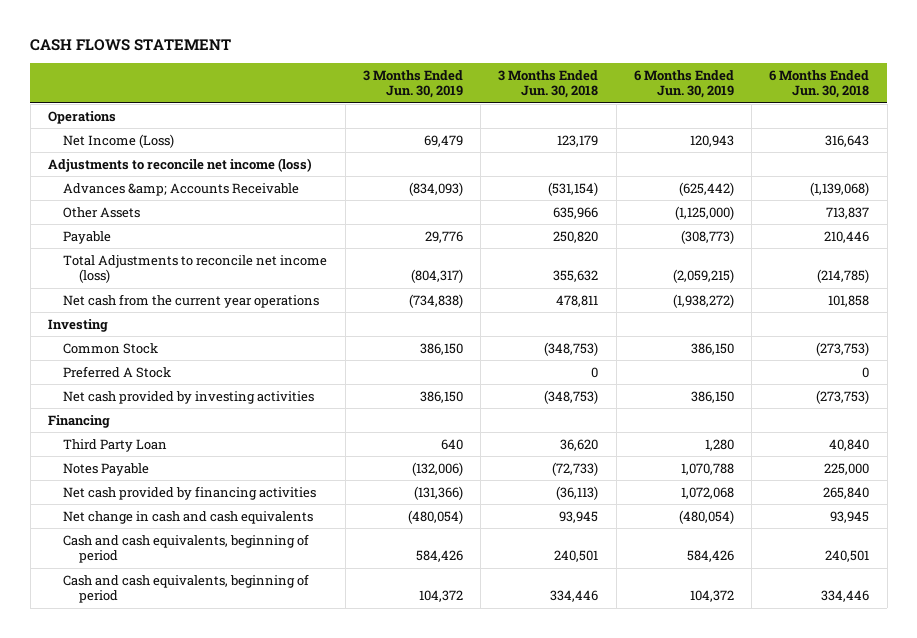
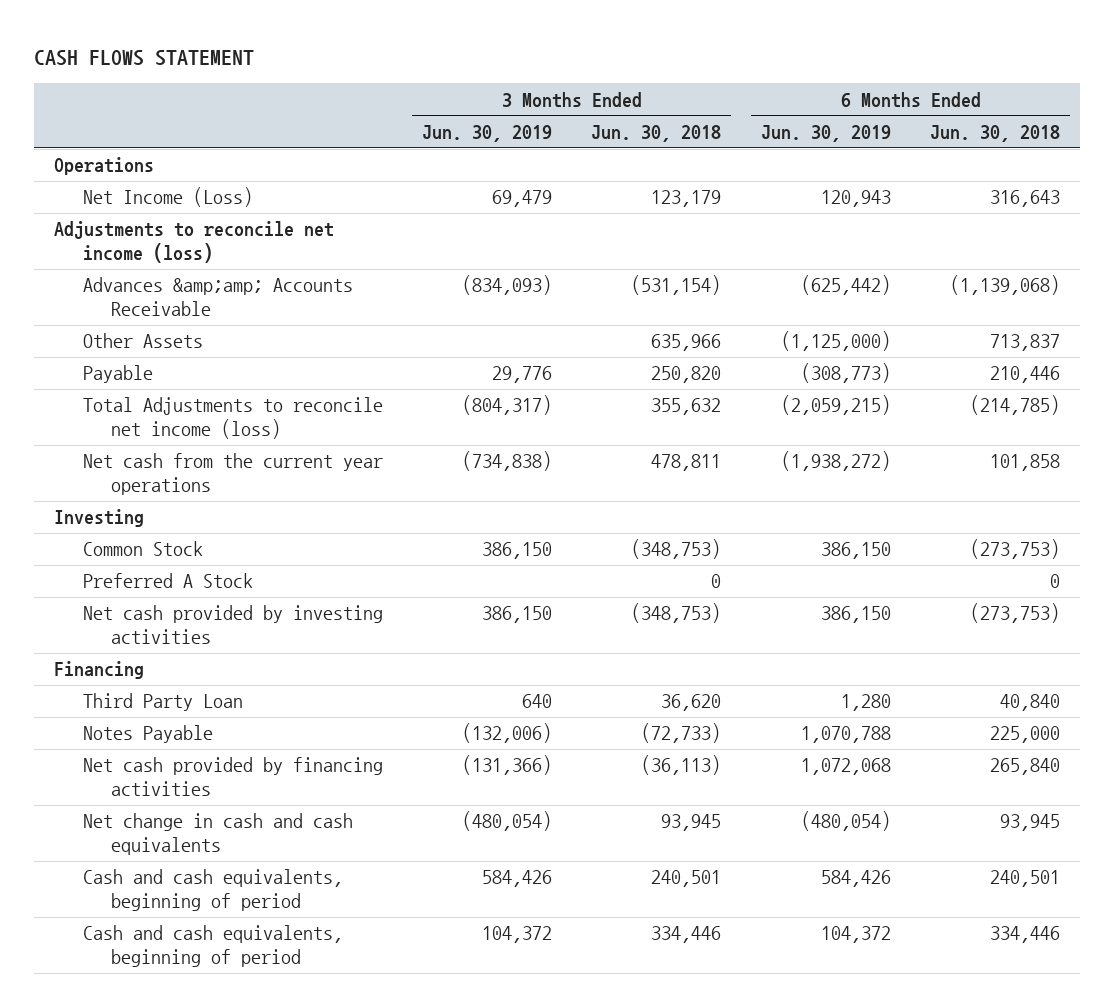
- Advances &amp; Accounts Receivable | (834,093) | (531,154) | (625,442) | (1,139,068)
+ Advances &amp;amp; Accounts Receivable | (834,093) | (531,154) | (625,442) | (1,139,068)

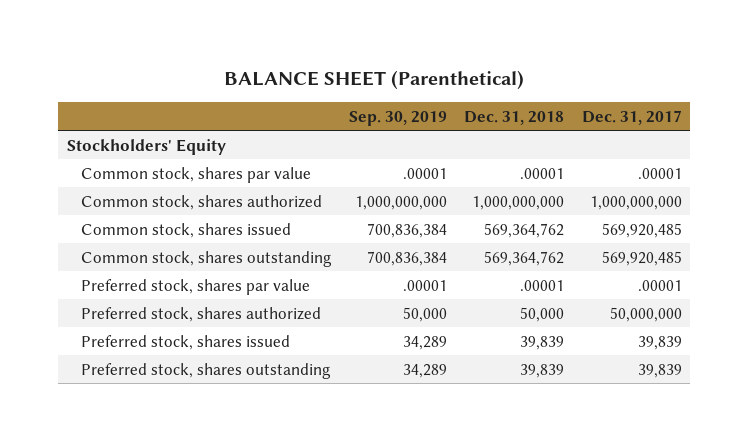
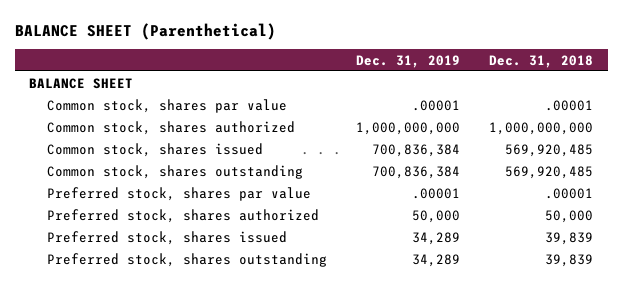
- | Sep. 30, 2019 | Dec. 31, 2018 | Dec. 31, 2017
+ | Dec. 31, 2019 | Dec. 31, 2018
- Stockholders' Equity
+ BALANCE SHEET
- Common stock, shares issued | 700,836,384 | 569,364,762 | 569,920,485
- Common stock, shares outstanding | 700,836,384 | 569,364,762 | 569,920,485
+ Common stock, shares issued | 700,836,384 | 569,920,485
+ Common stock, shares outstanding | 700,836,384 | 569,920,485

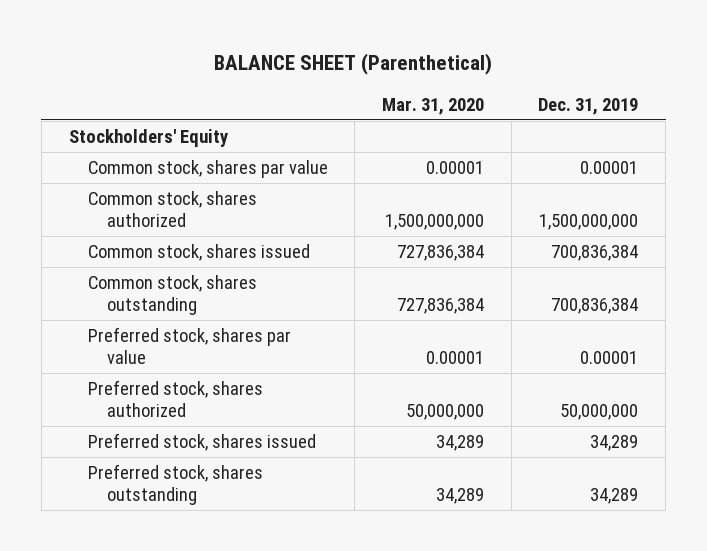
- | Dec. 31, 2019 | Dec. 31, 2018
+ | Mar. 31, 2020 | Dec. 31, 2019
- BALANCE SHEET
- Common stock, shares par value | .00001 | .00001
- Common stock, shares authorized | 1,000,000,000 | 1,000,000,000
+ Stockholders' Equity
+ Common stock, shares par value | 0.00001 | 0.00001
+ Common stock, shares authorized | 1,500,000,000 | 1,500,000,000
- Preferred stock, shares par value | .00001 | .00001
- Preferred stock, shares authorized | 50,000 | 50,000
+ Preferred stock, shares par value | 0.00001 | 0.00001
+ Preferred stock, shares authorized | 50,000,000 | 50,000,000

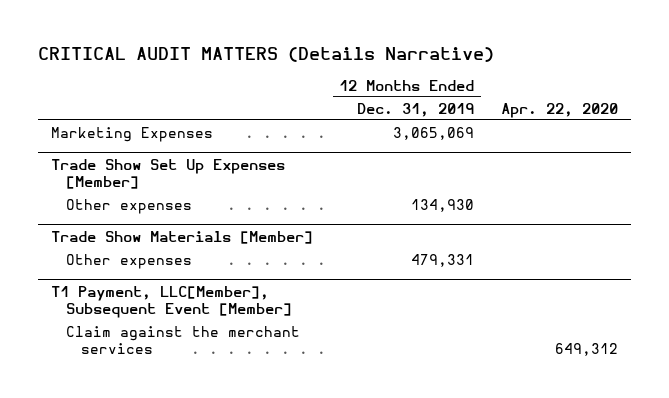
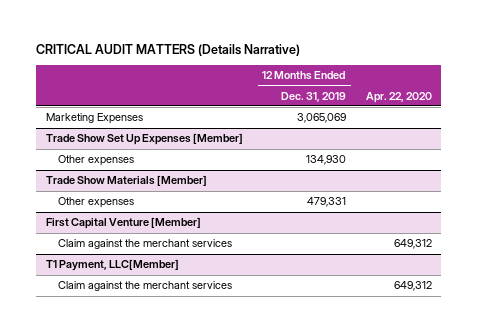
- T1 Payment, LLC[Member], Subsequent Event [Member]
+ First Capital Venture [Member]
+ T1 Payment, LLC[Member]
+ Claim against the merchant services | | 649,312

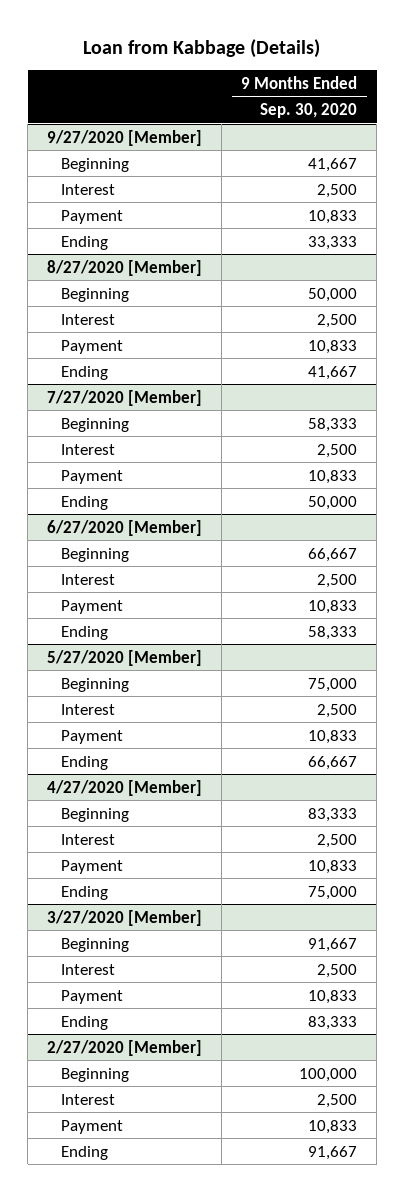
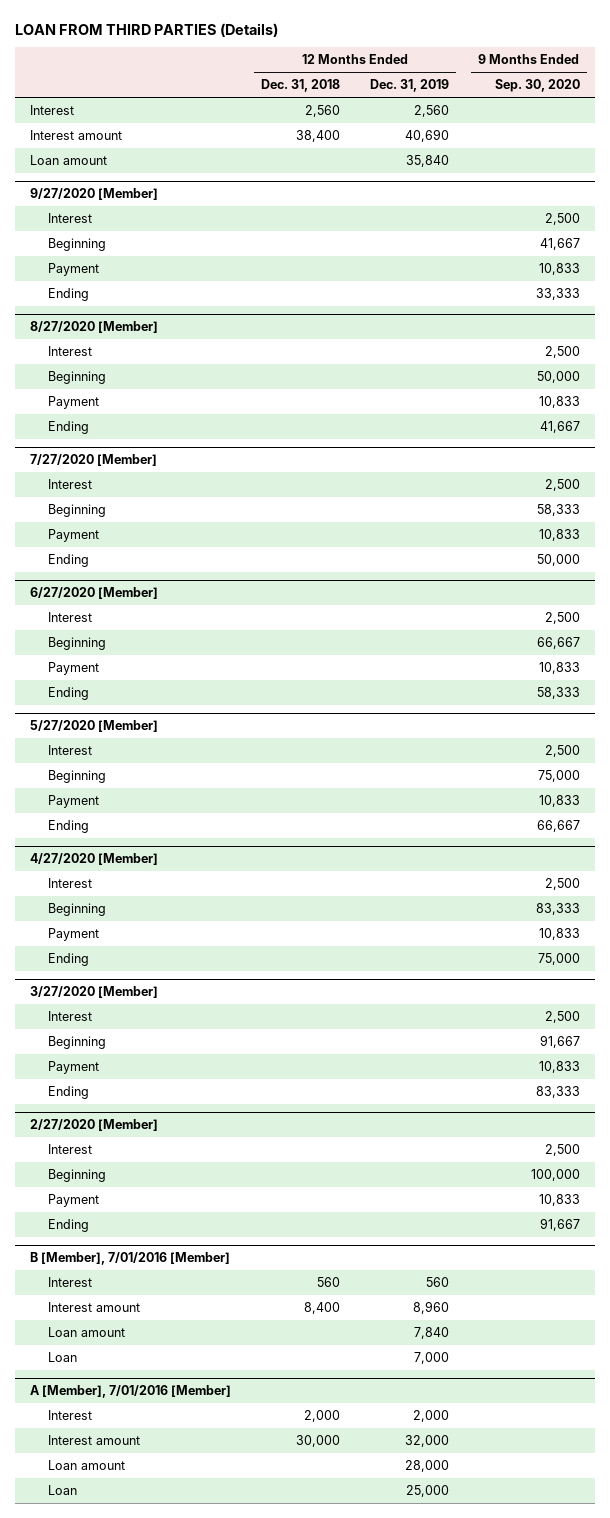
- Loan from Kabbage (Details)
+ LOAN FROM THIRD PARTIES (Details)
- | 9 Months Ended Sep. 30, 2020
+ | 12 Months Ended Dec. 31, 2018 | 12 Months Ended Dec. 31, 2019 | 9 Months Ended Sep. 30, 2020
+ Interest | 2,560 | 2,560 |
+ Interest amount | 38,400 | 40,690 |
+ Loan amount | | 35,840 |
@ 9/27/2020 [Member]
moved down: Beginning | | | 41,667
@ 8/27/2020 [Member]
moved down: Beginning | | | 50,000
@ 7/27/2020 [Member]
moved down: Beginning | | | 58,333
@ 6/27/2020 [Member]
moved down: Beginning | | | 66,667
@ 5/27/2020 [Member]
moved down: Beginning | | | 75,000
@ 4/27/2020 [Member]
moved down: Beginning | | | 83,333
@ 3/27/2020 [Member]
moved down: Beginning | | | 91,667
@ 2/27/2020 [Member]
moved down: Beginning | | | 100,000
+ B [Member], 7/01/2016 [Member]
+ Interest | 560 | 560 |
+ Interest amount | 8,400 | 8,960 |
+ Loan amount | | 7,840 |
+ Loan | | 7,000 |
+ A [Member], 7/01/2016 [Member]
+ Interest | 2,000 | 2,000 |
+ Interest amount | 30,000 | 32,000 |
+ Loan amount | | 28,000 |
+ Loan | | 25,000 |

